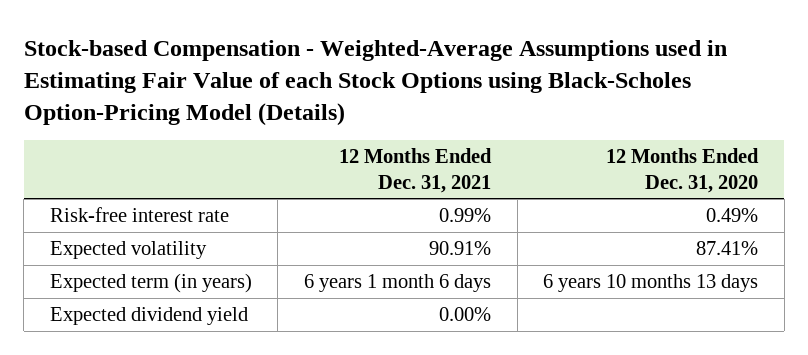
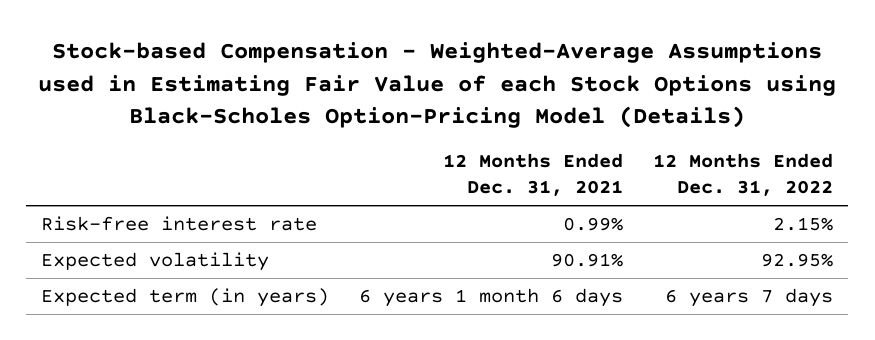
- | 12 Months Ended Dec. 31, 2021 | 12 Months Ended Dec. 31, 2020
+ | 12 Months Ended Dec. 31, 2021 | 12 Months Ended Dec. 31, 2022
- Expected dividend yield | 0.00% |

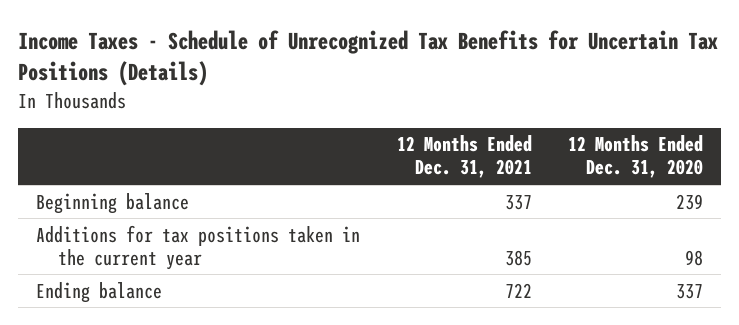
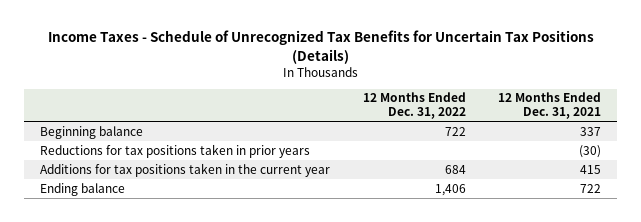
- | 12 Months Ended Dec. 31, 2021 | 12 Months Ended Dec. 31, 2020
+ | 12 Months Ended Dec. 31, 2022 | 12 Months Ended Dec. 31, 2021
- Additions for tax positions taken in the current year | 385 | 98
+ Reductions for tax positions taken in prior years | | (30)
+ Additions for tax positions taken in the current year | 684 | 415

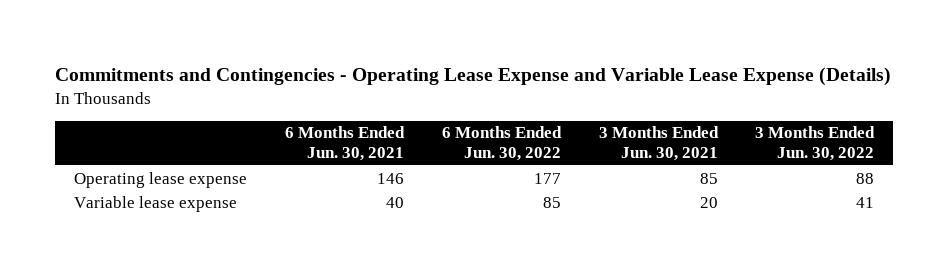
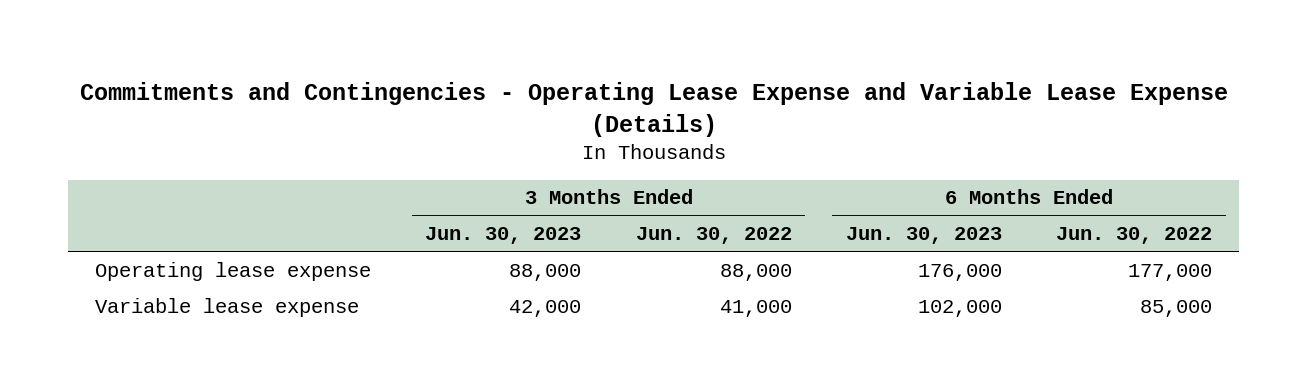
- | 6 Months Ended Jun. 30, 2021 | 6 Months Ended Jun. 30, 2022 | 3 Months Ended Jun. 30, 2021 | 3 Months Ended Jun. 30, 2022
+ | 3 Months Ended Jun. 30, 2023 | 3 Months Ended Jun. 30, 2022 | 6 Months Ended Jun. 30, 2023 | 6 Months Ended Jun. 30, 2022
- Operating lease expense | 146 | 177 | 85 | 88
- Variable lease expense | 40 | 85 | 20 | 41
+ Operating lease expense | 88,000 | 88,000 | 176,000 | 177,000
+ Variable lease expense | 42,000 | 41,000 | 102,000 | 85,000

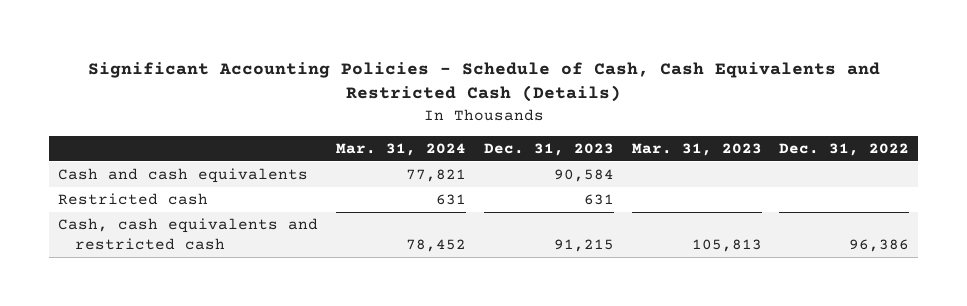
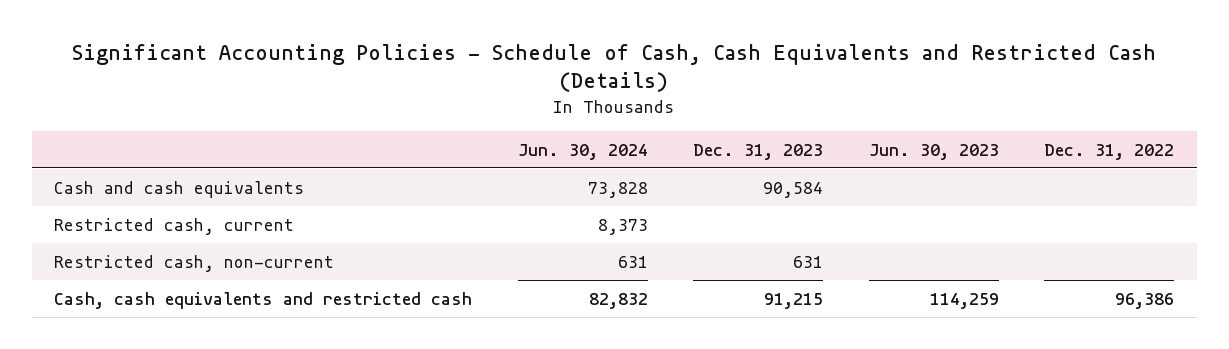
- | Mar. 31, 2024 | Dec. 31, 2023 | Mar. 31, 2023 | Dec. 31, 2022
+ | Jun. 30, 2024 | Dec. 31, 2023 | Jun. 30, 2023 | Dec. 31, 2022
- Restricted cash | 631 | 631 | |
+ Restricted cash, current | 8,373 | | |
+ Restricted cash, non-current | 631 | 631 | |

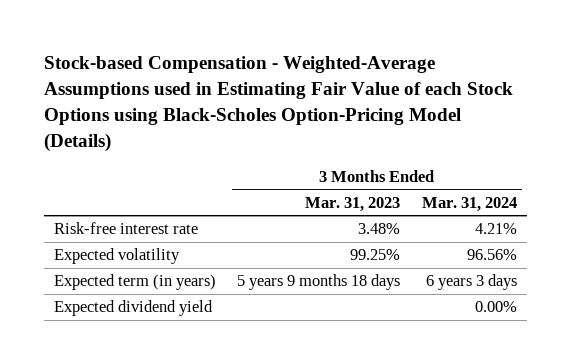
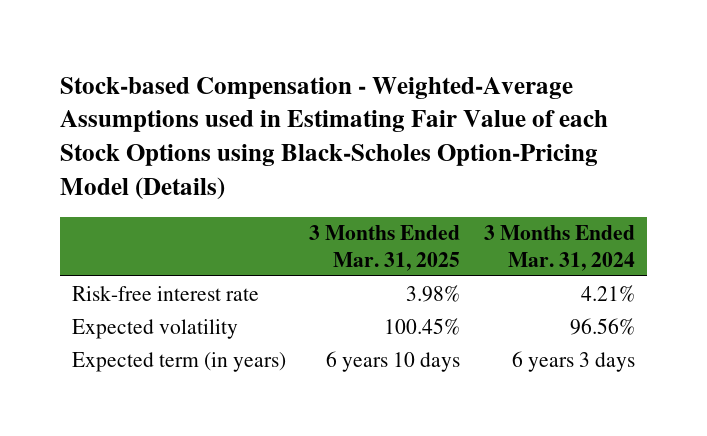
- | 3 Months Ended Mar. 31, 2023 | 3 Months Ended Mar. 31, 2024
+ | 3 Months Ended Mar. 31, 2025 | 3 Months Ended Mar. 31, 2024
- Expected dividend yield | | 0.00%

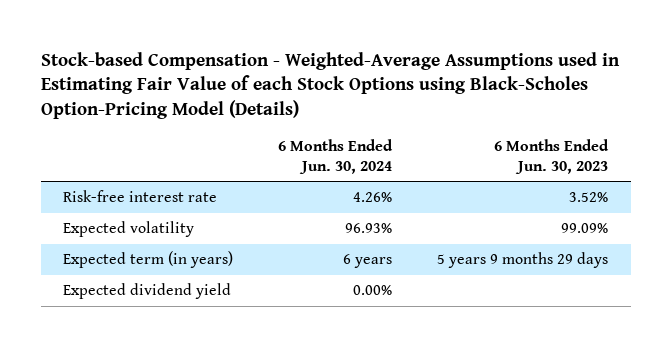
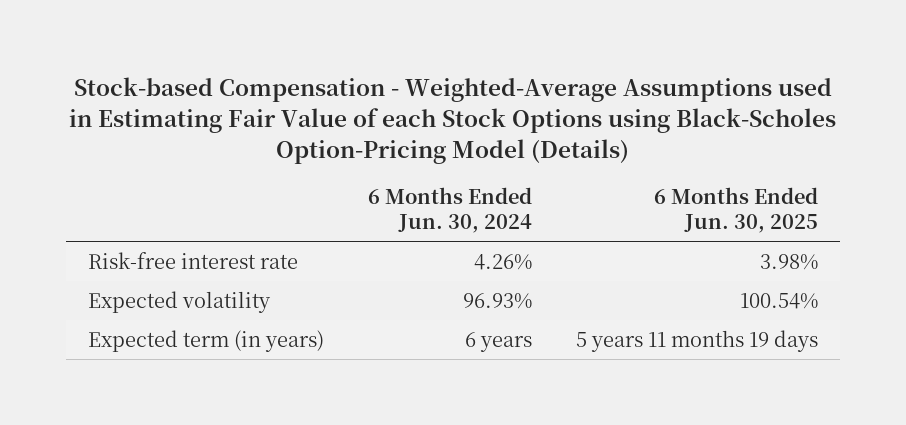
- | 6 Months Ended Jun. 30, 2024 | 6 Months Ended Jun. 30, 2023
+ | 6 Months Ended Jun. 30, 2024 | 6 Months Ended Jun. 30, 2025
- Expected dividend yield | 0.00% |

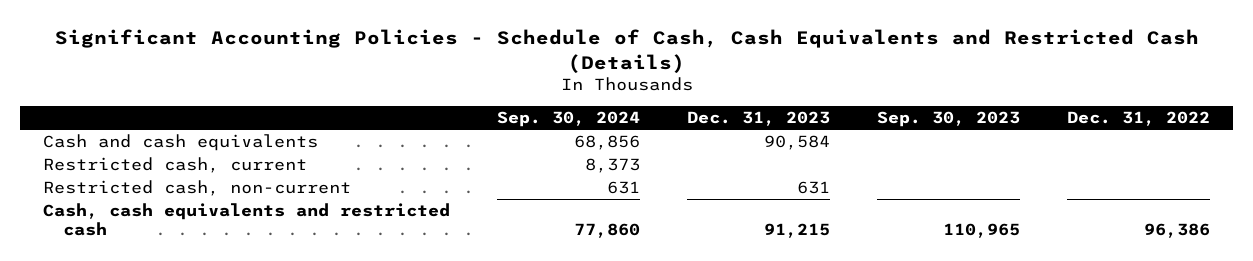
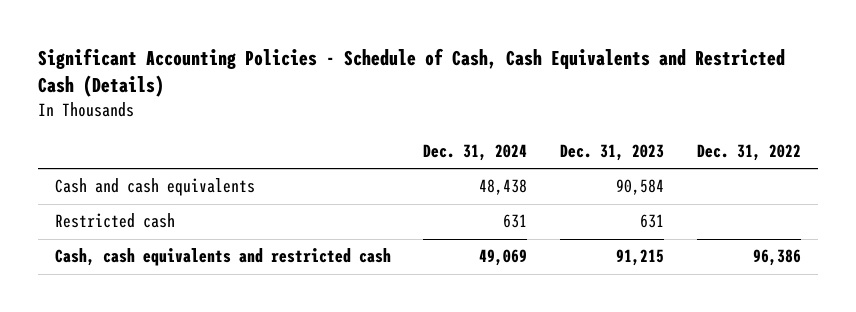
- | Sep. 30, 2024 | Dec. 31, 2023 | Sep. 30, 2023 | Dec. 31, 2022
+ | Dec. 31, 2024 | Dec. 31, 2023 | Dec. 31, 2022
- Restricted cash, current | 8,373 | | |
- Restricted cash, non-current | 631 | 631 | |
+ Restricted cash | 631 | 631 |

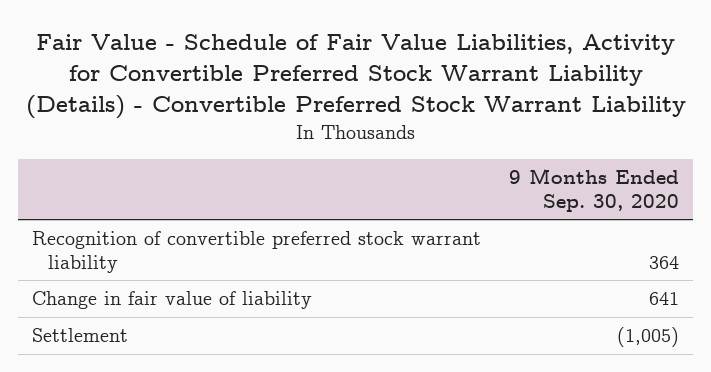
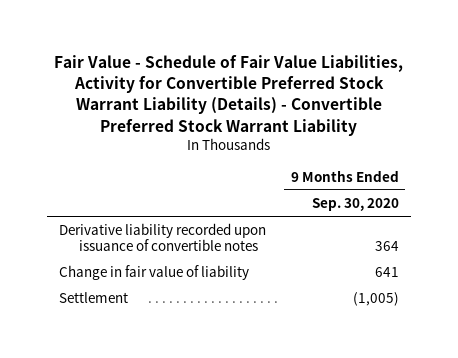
- Recognition of convertible preferred stock warrant liability | 364
+ Derivative liability recorded upon issuance of convertible notes | 364

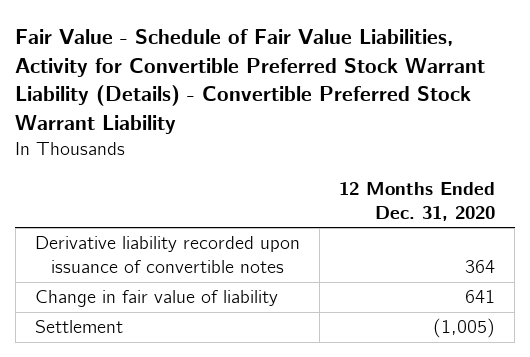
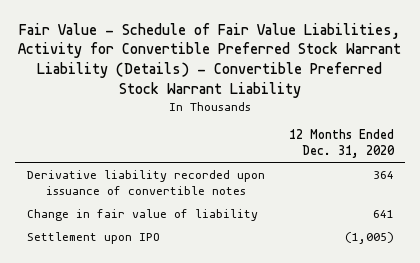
- Settlement | (1,005)
+ Settlement upon IPO | (1,005)

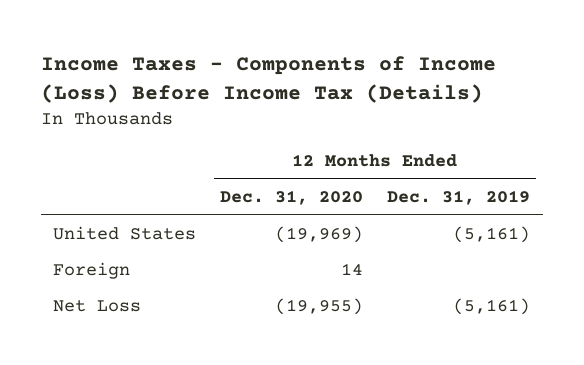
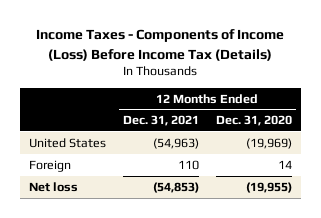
- | 12 Months Ended Dec. 31, 2020 | 12 Months Ended Dec. 31, 2019
+ | 12 Months Ended Dec. 31, 2021 | 12 Months Ended Dec. 31, 2020
- Net Loss | (19,955) | (5,161)
+ Net loss | (54,853) | (19,955)

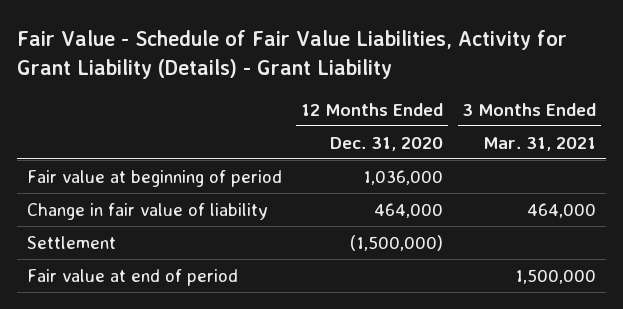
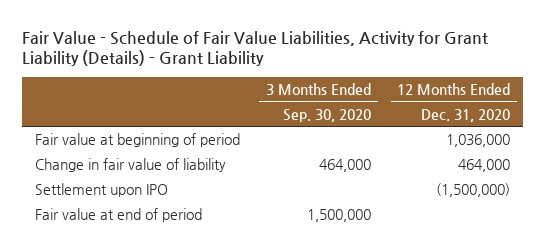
- | 12 Months Ended Dec. 31, 2020 | 3 Months Ended Mar. 31, 2021
+ | 3 Months Ended Sep. 30, 2020 | 12 Months Ended Dec. 31, 2020
- Settlement | (1,500,000) |
+ Settlement upon IPO | | (1,500,000)

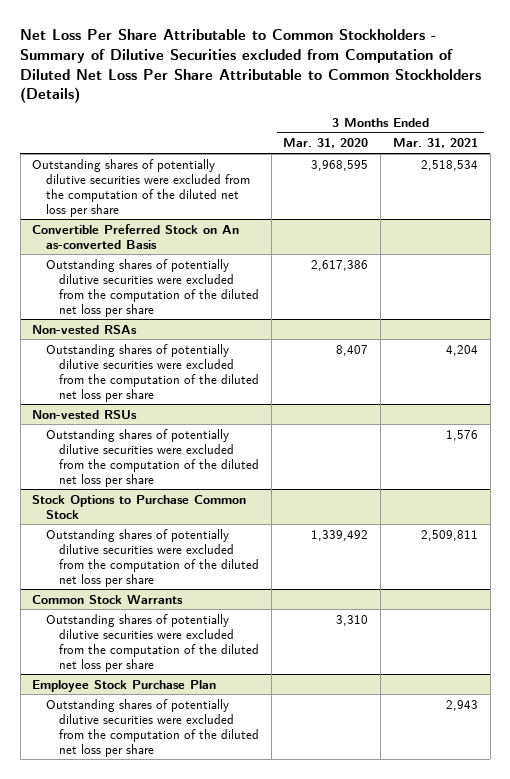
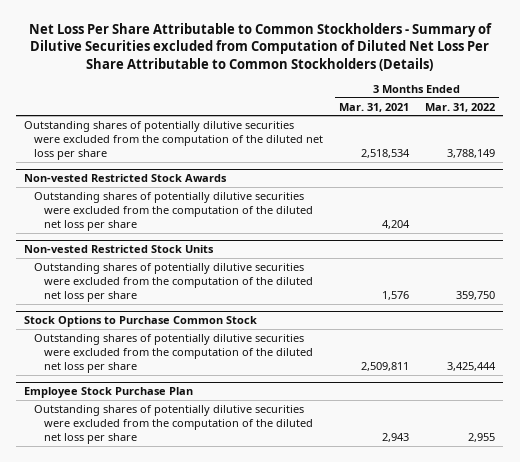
- | 3 Months Ended Mar. 31, 2020 | 3 Months Ended Mar. 31, 2021
+ | 3 Months Ended Mar. 31, 2021 | 3 Months Ended Mar. 31, 2022
- Convertible Preferred Stock on An as-converted Basis
- Outstanding shares of potentially dilutive securities were excluded from the computation of the diluted net loss per share | 2,617,386 |
- Non-vested RSAs
+ Non-vested Restricted Stock Awards
- Non-vested RSUs
+ Non-vested Restricted Stock Units
- Common Stock Warrants
- Outstanding shares of potentially dilutive securities were excluded from the computation of the diluted net loss per share | 3,310 |

